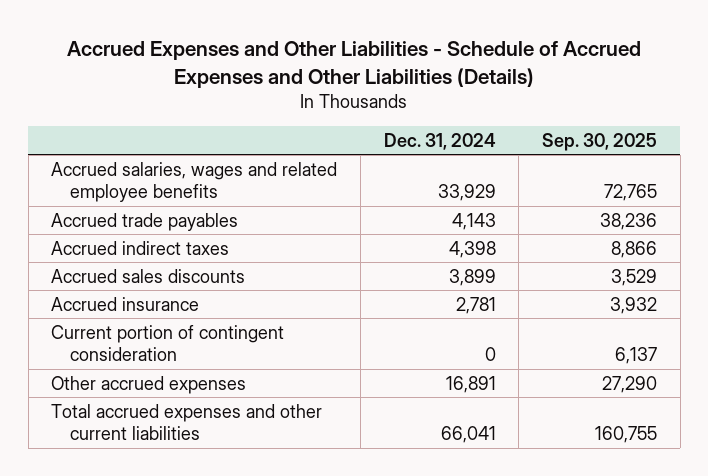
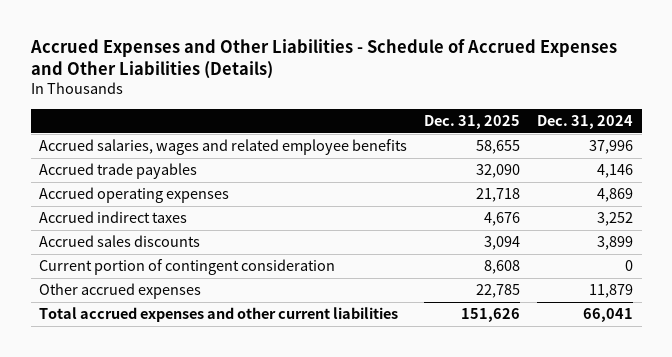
- | Dec. 31, 2024 | Sep. 30, 2025
+ | Dec. 31, 2025 | Dec. 31, 2024
- Accrued salaries, wages and related employee benefits | 33,929 | 72,765
- Accrued trade payables | 4,143 | 38,236
- Accrued indirect taxes | 4,398 | 8,866
+ Accrued salaries, wages and related employee benefits | 58,655 | 37,996
+ Accrued trade payables | 32,090 | 4,146
+ Accrued operating expenses | 21,718 | 4,869
+ Accrued indirect taxes | 4,676 | 3,252
- Accrued insurance | 2,781 | 3,932
- Other accrued expenses | 16,891 | 27,290
+ Other accrued expenses | 22,785 | 11,879

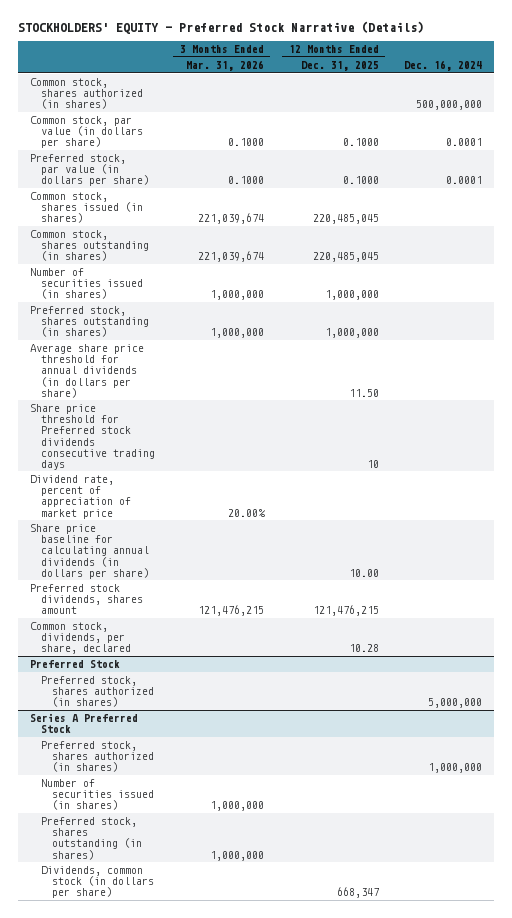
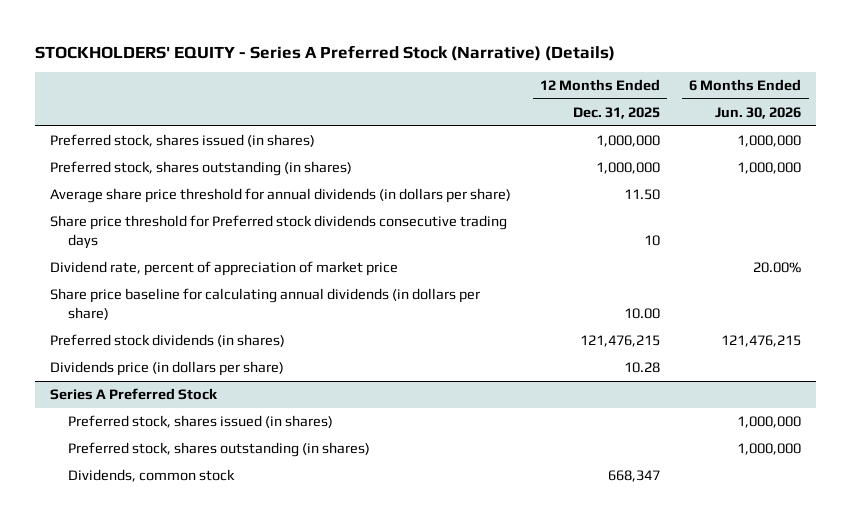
- STOCKHOLDERS' EQUITY - Preferred Stock Narrative (Details)
+ STOCKHOLDERS' EQUITY - Series A Preferred Stock (Narrative) (Details)
- | 3 Months Ended Mar. 31, 2026 | 12 Months Ended Dec. 31, 2025 | Dec. 16, 2024
+ | 12 Months Ended Dec. 31, 2025 | 6 Months Ended Jun. 30, 2026
- Common stock, shares authorized (in shares) | | | 500,000,000
- Common stock, par value (in dollars per share) | 0.1000 | 0.1000 | 0.0001
- Preferred stock, par value (in dollars per share) | 0.1000 | 0.1000 | 0.0001
- Common stock, shares issued (in shares) | 221,039,674 | 220,485,045 |
- Common stock, shares outstanding (in shares) | 221,039,674 | 220,485,045 |
- Number of securities issued (in shares) | 1,000,000 | 1,000,000 |
+ Preferred stock, shares issued (in shares) | 1,000,000 | 1,000,000
- Preferred stock dividends, shares amount | 121,476,215 | 121,476,215 |
- Common stock, dividends, per share, declared | | 10.28 |
- Preferred Stock
- Preferred stock, shares authorized (in shares) | | | 5,000,000
+ Preferred stock dividends (in shares) | 121,476,215 | 121,476,215
+ Dividends price (in dollars per share) | 10.28 |
@ Series A Preferred Stock
- Preferred stock, shares authorized (in shares) | | | 1,000,000
- Number of securities issued (in shares) | 1,000,000 | |
+ Preferred stock, shares issued (in shares) | | 1,000,000
- Dividends, common stock (in dollars per share) | | 668,347 |
+ Dividends, common stock | 668,347 |

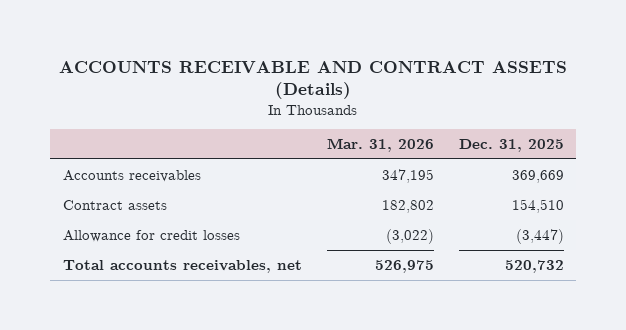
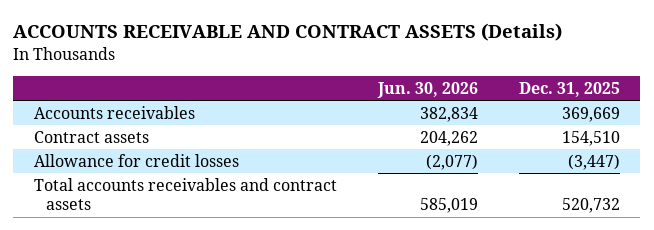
- | Mar. 31, 2026 | Dec. 31, 2025
+ | Jun. 30, 2026 | Dec. 31, 2025
- Total accounts receivables, net | 526,975 | 520,732
+ Total accounts receivables and contract assets | 585,019 | 520,732

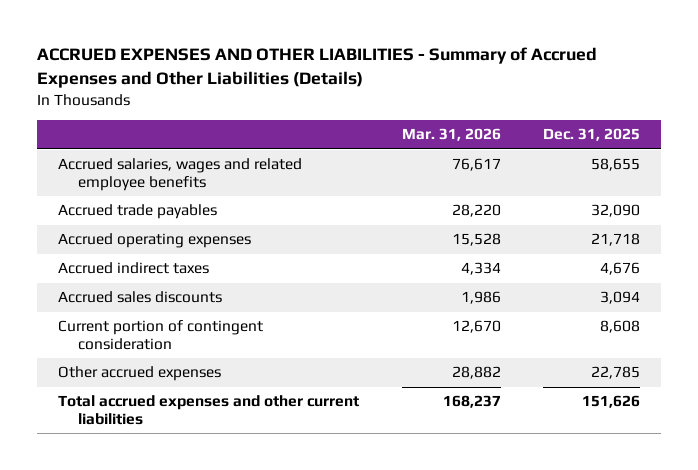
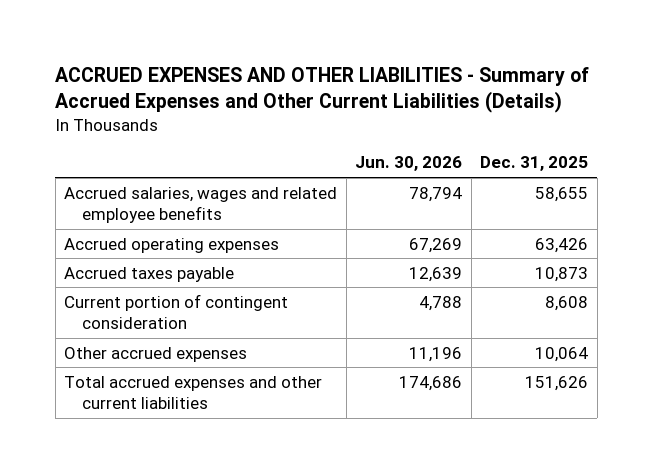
- ACCRUED EXPENSES AND OTHER LIABILITIES - Summary of Accrued Expenses and Other Liabilities (Details)
+ ACCRUED EXPENSES AND OTHER LIABILITIES - Summary of Accrued Expenses and Other Current Liabilities (Details)
- | Mar. 31, 2026 | Dec. 31, 2025
+ | Jun. 30, 2026 | Dec. 31, 2025
- Accrued trade payables | 28,220 | 32,090
- Accrued operating expenses | 15,528 | 21,718
- Accrued indirect taxes | 4,334 | 4,676
- Accrued sales discounts | 1,986 | 3,094
+ Accrued operating expenses | 67,269 | 63,426
+ Accrued taxes payable | 12,639 | 10,873
- Other accrued expenses | 28,882 | 22,785
+ Other accrued expenses | 11,196 | 10,064

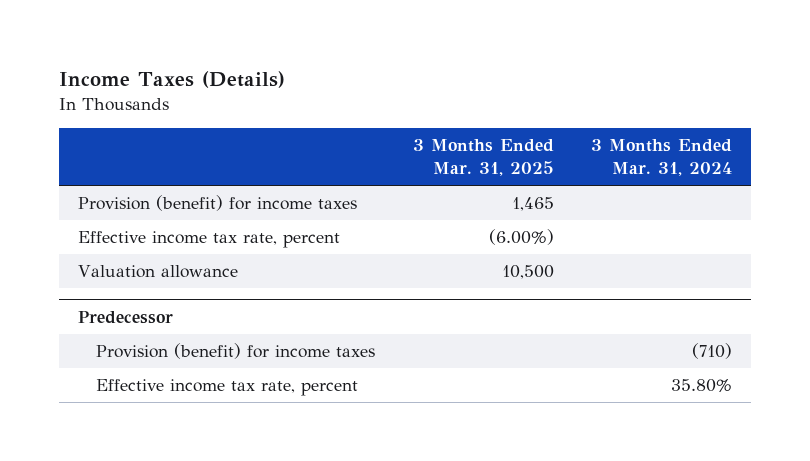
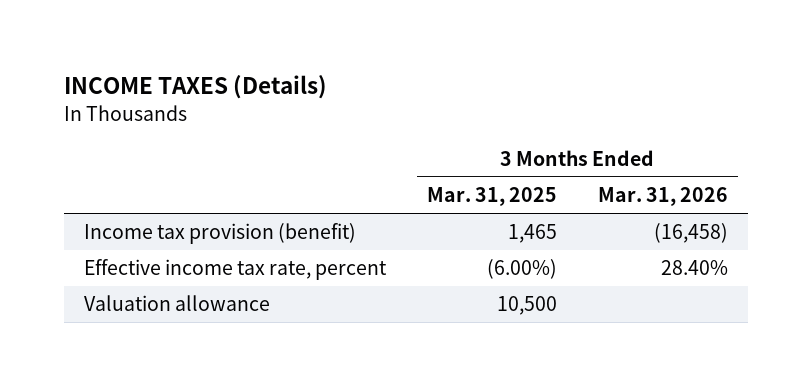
- Income Taxes (Details)
+ INCOME TAXES (Details)
- | 3 Months Ended Mar. 31, 2025 | 3 Months Ended Mar. 31, 2024
+ | 3 Months Ended Mar. 31, 2025 | 3 Months Ended Mar. 31, 2026
- Provision (benefit) for income taxes | 1,465 |
+ Income tax provision (benefit) | 1,465 | (16,458)
- Predecessor
- Provision (benefit) for income taxes | | (710)
- Effective income tax rate, percent | | 35.80%

